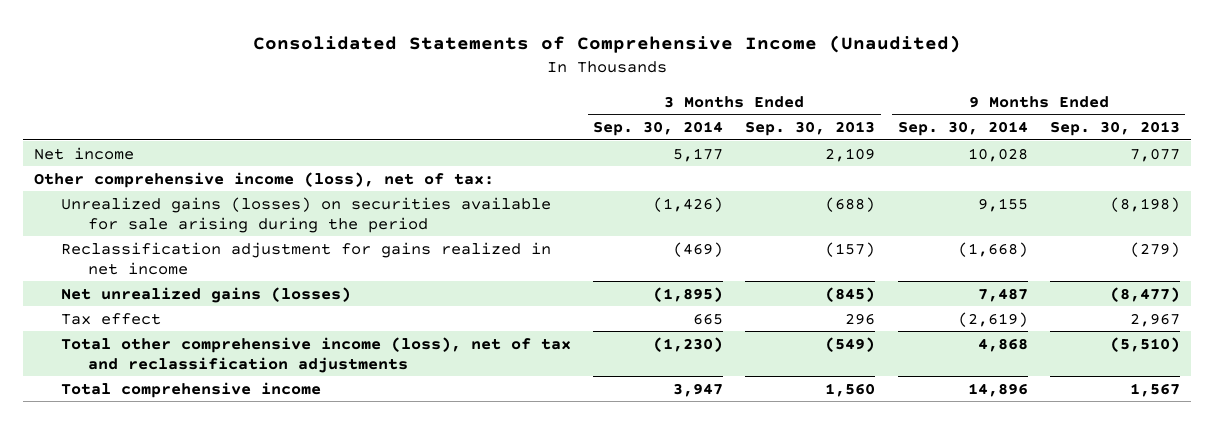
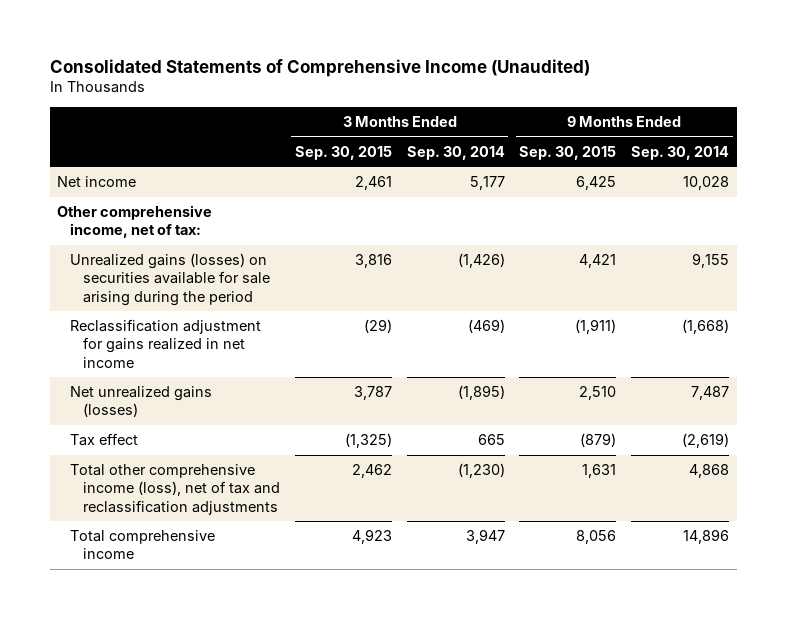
- | 3 Months Ended Sep. 30, 2014 | 3 Months Ended Sep. 30, 2013 | 9 Months Ended Sep. 30, 2014 | 9 Months Ended Sep. 30, 2013
+ | 3 Months Ended Sep. 30, 2015 | 3 Months Ended Sep. 30, 2014 | 9 Months Ended Sep. 30, 2015 | 9 Months Ended Sep. 30, 2014
- Other comprehensive income (loss), net of tax:
+ Other comprehensive income, net of tax:

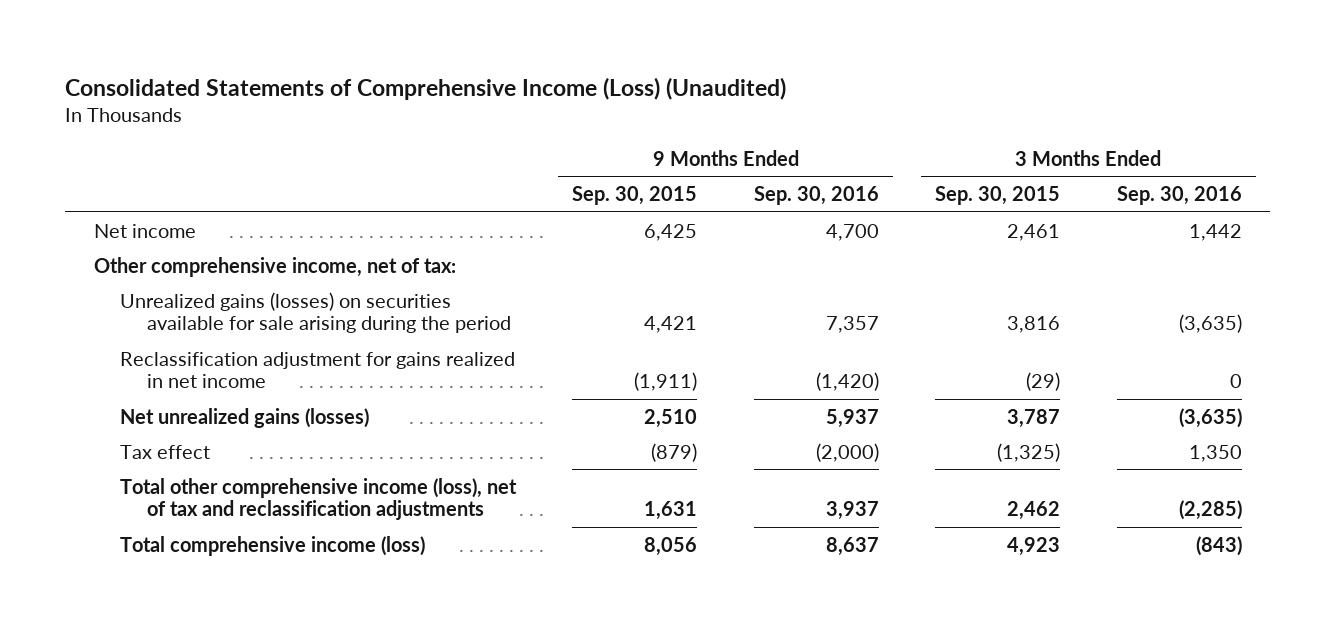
- Consolidated Statements of Comprehensive Income (Unaudited)
+ Consolidated Statements of Comprehensive Income (Loss) (Unaudited)
- | 3 Months Ended Sep. 30, 2015 | 3 Months Ended Sep. 30, 2014 | 9 Months Ended Sep. 30, 2015 | 9 Months Ended Sep. 30, 2014
+ | 9 Months Ended Sep. 30, 2015 | 9 Months Ended Sep. 30, 2016 | 3 Months Ended Sep. 30, 2015 | 3 Months Ended Sep. 30, 2016
- Total comprehensive income | 4,923 | 3,947 | 8,056 | 14,896
+ Total comprehensive income (loss) | 8,056 | 8,637 | 4,923 | (843)

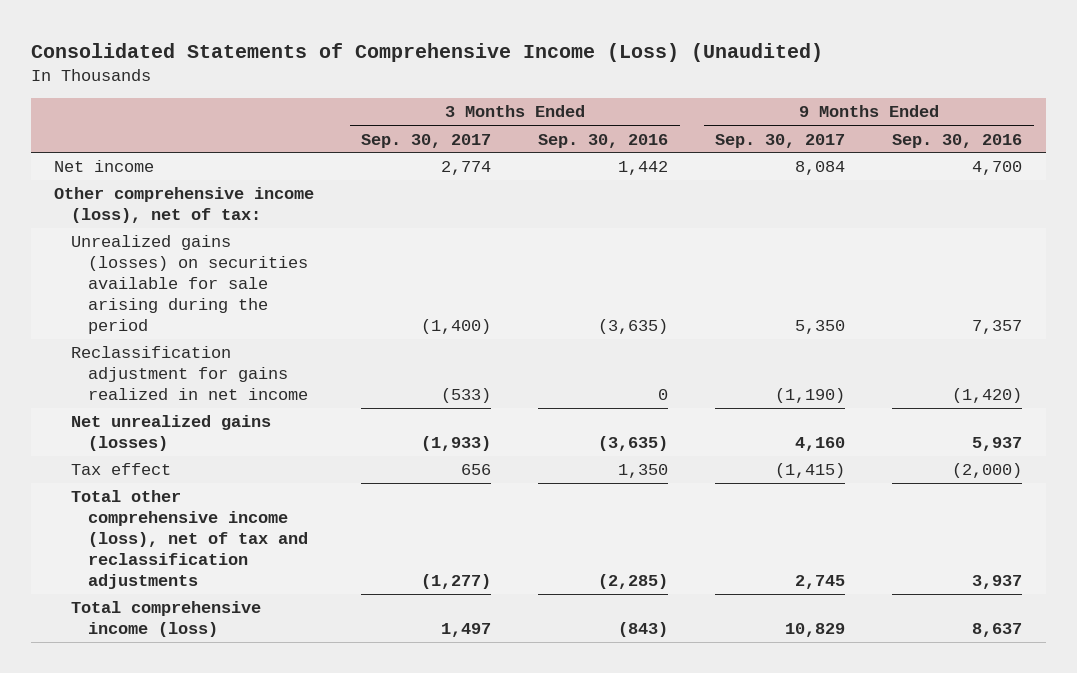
- | 9 Months Ended Sep. 30, 2015 | 9 Months Ended Sep. 30, 2016 | 3 Months Ended Sep. 30, 2015 | 3 Months Ended Sep. 30, 2016
+ | 3 Months Ended Sep. 30, 2017 | 3 Months Ended Sep. 30, 2016 | 9 Months Ended Sep. 30, 2017 | 9 Months Ended Sep. 30, 2016
- Other comprehensive income, net of tax:
+ Other comprehensive income (loss), net of tax:

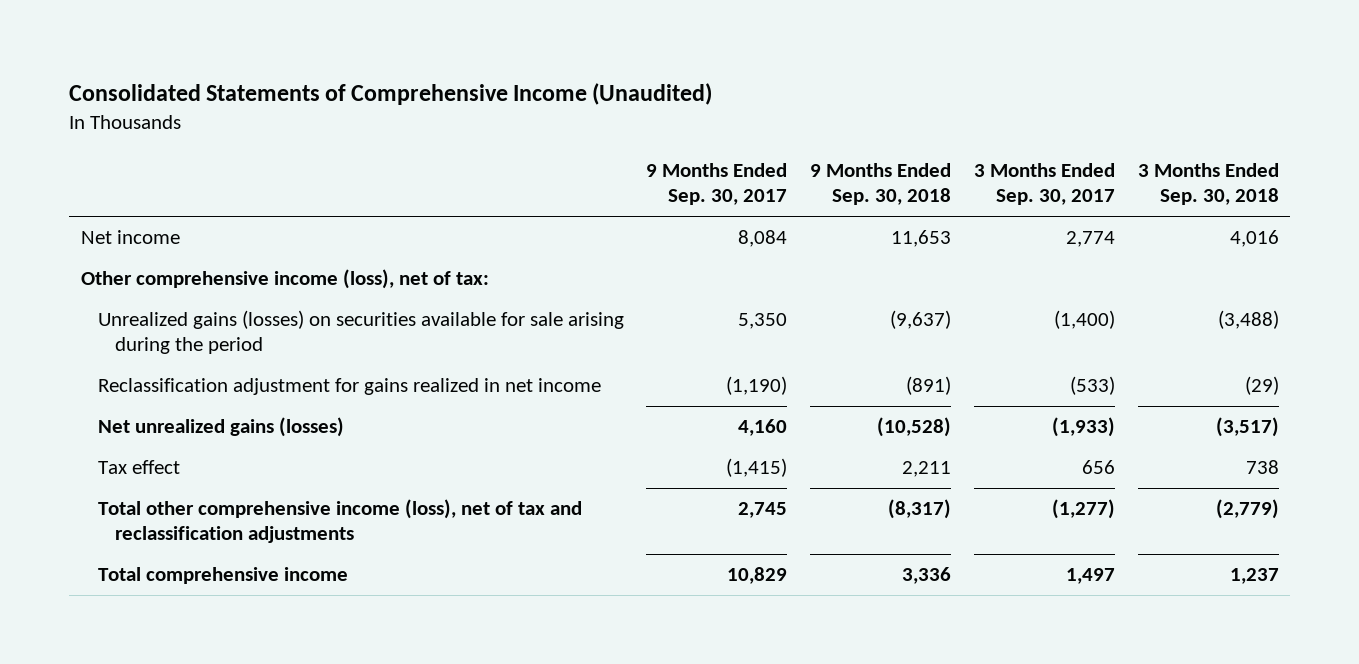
- Consolidated Statements of Comprehensive Income (Loss) (Unaudited)
+ Consolidated Statements of Comprehensive Income (Unaudited)
- | 3 Months Ended Sep. 30, 2017 | 3 Months Ended Sep. 30, 2016 | 9 Months Ended Sep. 30, 2017 | 9 Months Ended Sep. 30, 2016
+ | 9 Months Ended Sep. 30, 2017 | 9 Months Ended Sep. 30, 2018 | 3 Months Ended Sep. 30, 2017 | 3 Months Ended Sep. 30, 2018
- Total comprehensive income (loss) | 1,497 | (843) | 10,829 | 8,637
+ Total comprehensive income | 10,829 | 3,336 | 1,497 | 1,237

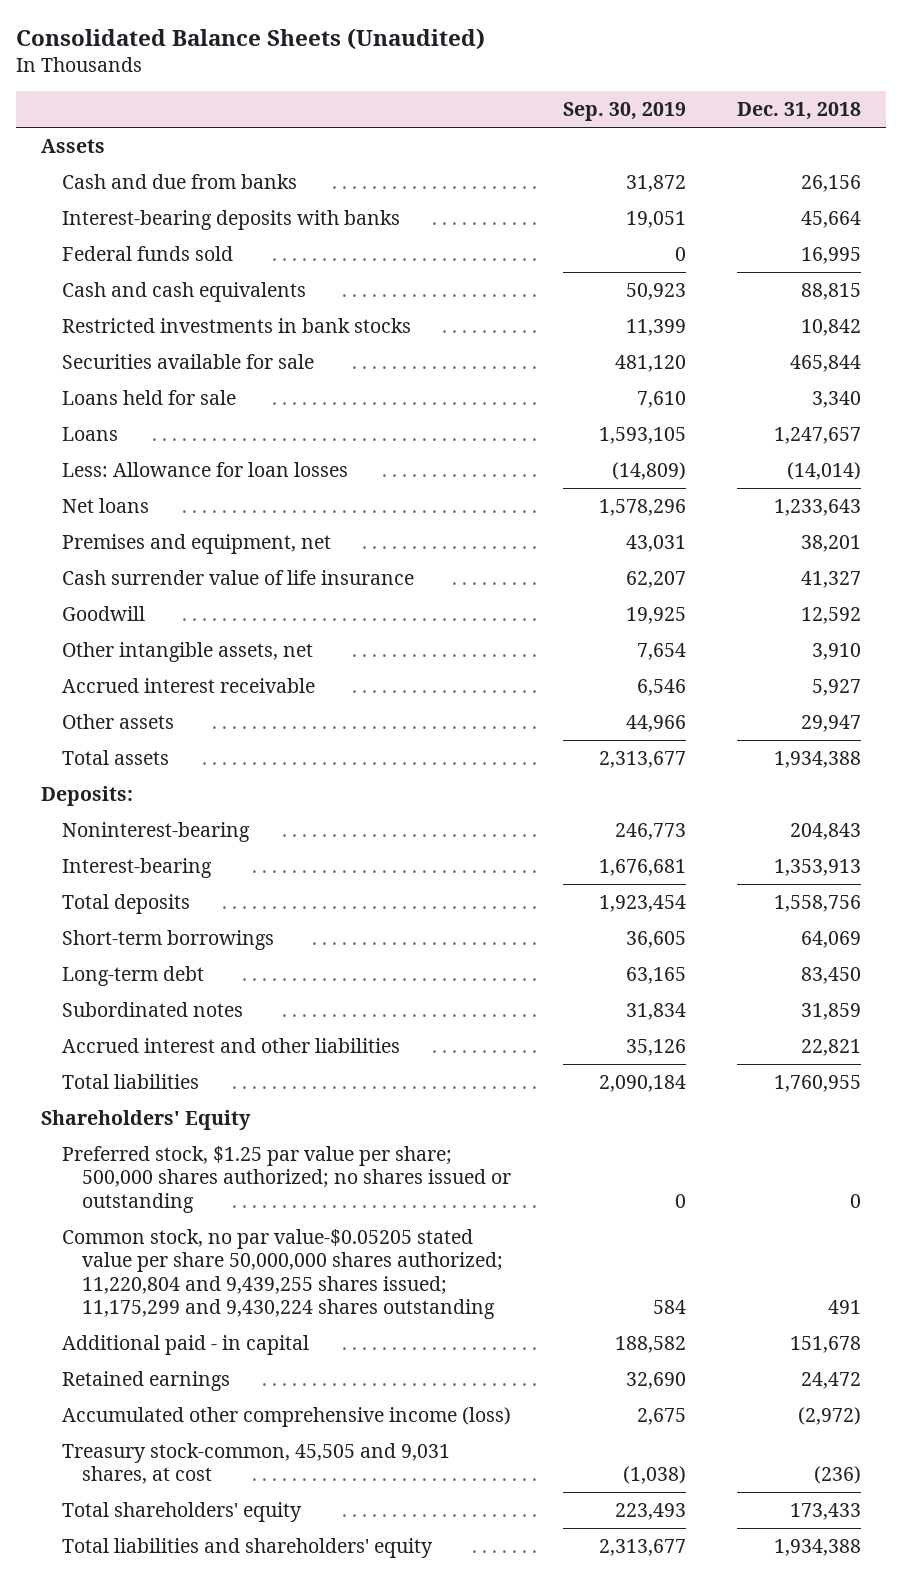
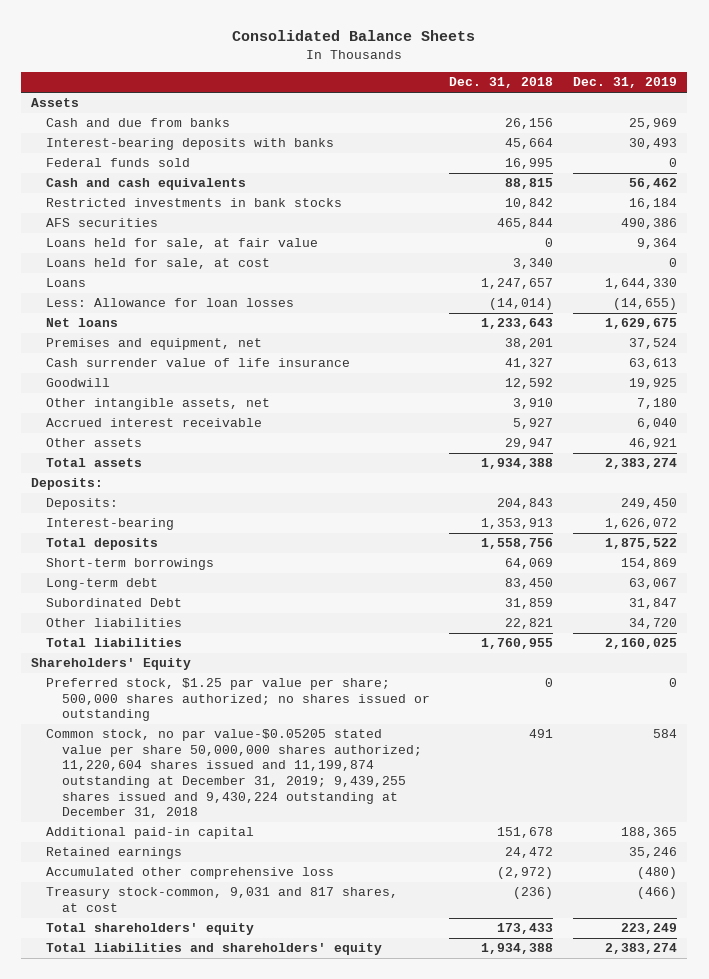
- Consolidated Balance Sheets (Unaudited)
+ Consolidated Balance Sheets
- | Sep. 30, 2019 | Dec. 31, 2018
+ | Dec. 31, 2018 | Dec. 31, 2019
- Securities available for sale | 481,120 | 465,844
- Loans held for sale | 7,610 | 3,340
+ AFS securities | 465,844 | 490,386
+ Loans held for sale, at fair value | 0 | 9,364
+ Loans held for sale, at cost | 3,340 | 0
- Noninterest-bearing | 246,773 | 204,843
+ Deposits: | 204,843 | 249,450
- Subordinated notes | 31,834 | 31,859
- Accrued interest and other liabilities | 35,126 | 22,821
+ Subordinated Debt | 31,859 | 31,847
+ Other liabilities | 22,821 | 34,720
- Common stock, no par value-$0.05205 stated value per share 50,000,000 shares authorized; 11,220,804 and 9,439,255 shares issued; 11,175,299 and 9,430,224 shares outstanding | 584 | 491
- Additional paid - in capital | 188,582 | 151,678
+ Common stock, no par value-$0.05205 stated value per share 50,000,000 shares authorized; 11,220,604 shares issued and 11,199,874 outstanding at December 31, 2019; 9,439,255 shares issued and 9,430,224 outstanding at December 31, 2018 | 491 | 584
+ Additional paid-in capital | 151,678 | 188,365
- Accumulated other comprehensive income (loss) | 2,675 | (2,972)
- Treasury stock-common, 45,505 and 9,031 shares, at cost | (1,038) | (236)
+ Accumulated other comprehensive loss | (2,972) | (480)
+ Treasury stock-common, 9,031 and 817 shares, at cost | (236) | (466)

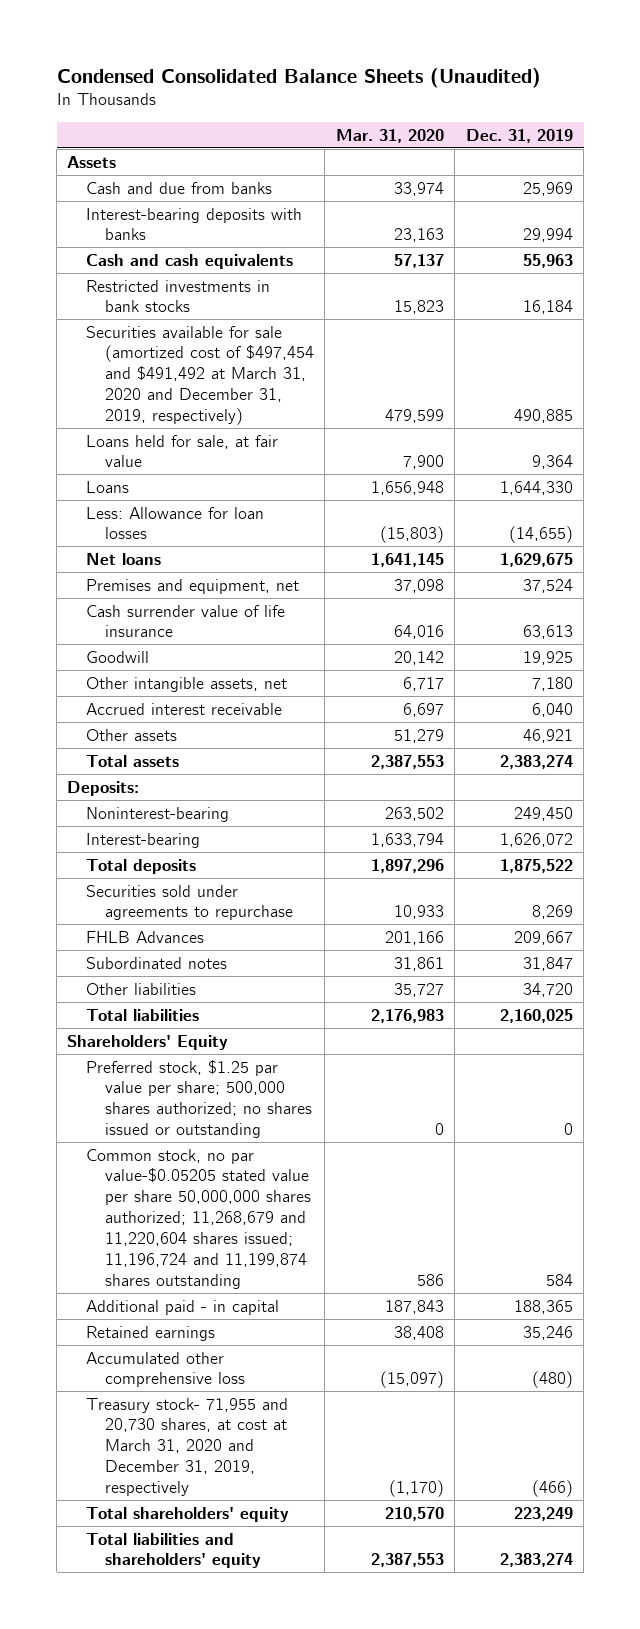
- Consolidated Balance Sheets
+ Condensed Consolidated Balance Sheets (Unaudited)
- | Dec. 31, 2018 | Dec. 31, 2019
+ | Mar. 31, 2020 | Dec. 31, 2019
- Interest-bearing deposits with banks | 45,664 | 30,493
- Federal funds sold | 16,995 | 0
- Cash and cash equivalents | 88,815 | 56,462
+ Interest-bearing deposits with banks | 23,163 | 29,994
+ Cash and cash equivalents | 57,137 | 55,963
- AFS securities | 465,844 | 490,386
+ Securities available for sale (amortized cost of $497,454 and $491,492 at March 31, 2020 and December 31, 2019, respectively) | 479,599 | 490,885
- Loans held for sale, at cost | 3,340 | 0
- Deposits: | 204,843 | 249,450
+ Noninterest-bearing | 263,502 | 249,450
- Short-term borrowings | 64,069 | 154,869
- Long-term debt | 83,450 | 63,067
- Subordinated Debt | 31,859 | 31,847
+ Securities sold under agreements to repurchase | 10,933 | 8,269
+ FHLB Advances | 201,166 | 209,667
+ Subordinated notes | 31,861 | 31,847
- Common stock, no par value-$0.05205 stated value per share 50,000,000 shares authorized; 11,220,604 shares issued and 11,199,874 outstanding at December 31, 2019; 9,439,255 shares issued and 9,430,224 outstanding at December 31, 2018 | 491 | 584
- Additional paid-in capital | 151,678 | 188,365
+ Common stock, no par value-$0.05205 stated value per share 50,000,000 shares authorized; 11,268,679 and 11,220,604 shares issued; 11,196,724 and 11,199,874 shares outstanding | 586 | 584
+ Additional paid - in capital | 187,843 | 188,365
- Treasury stock-common, 9,031 and 817 shares, at cost | (236) | (466)
+ Treasury stock- 71,955 and 20,730 shares, at cost at March 31, 2020 and December 31, 2019, respectively | (1,170) | (466)

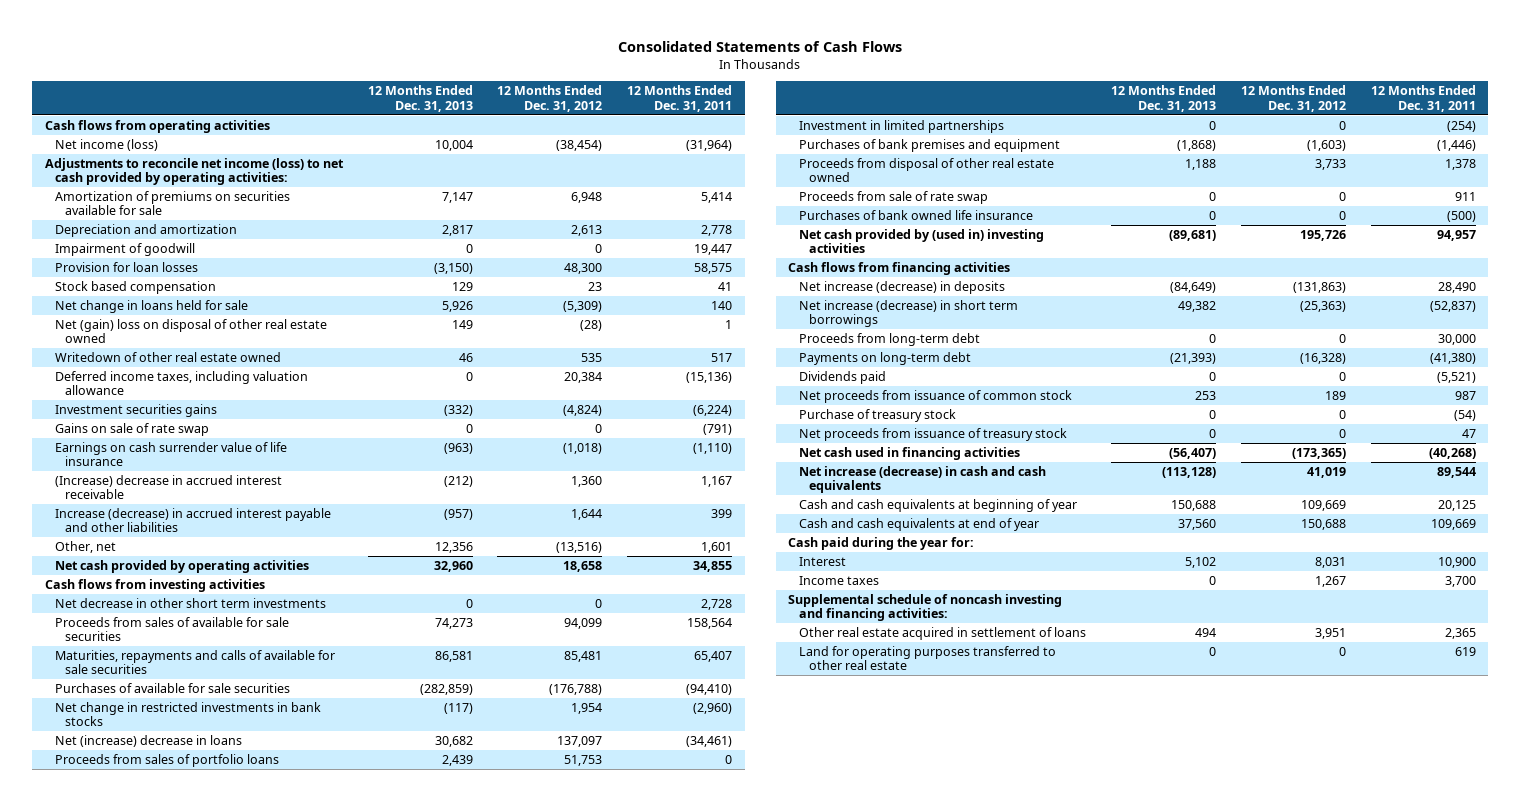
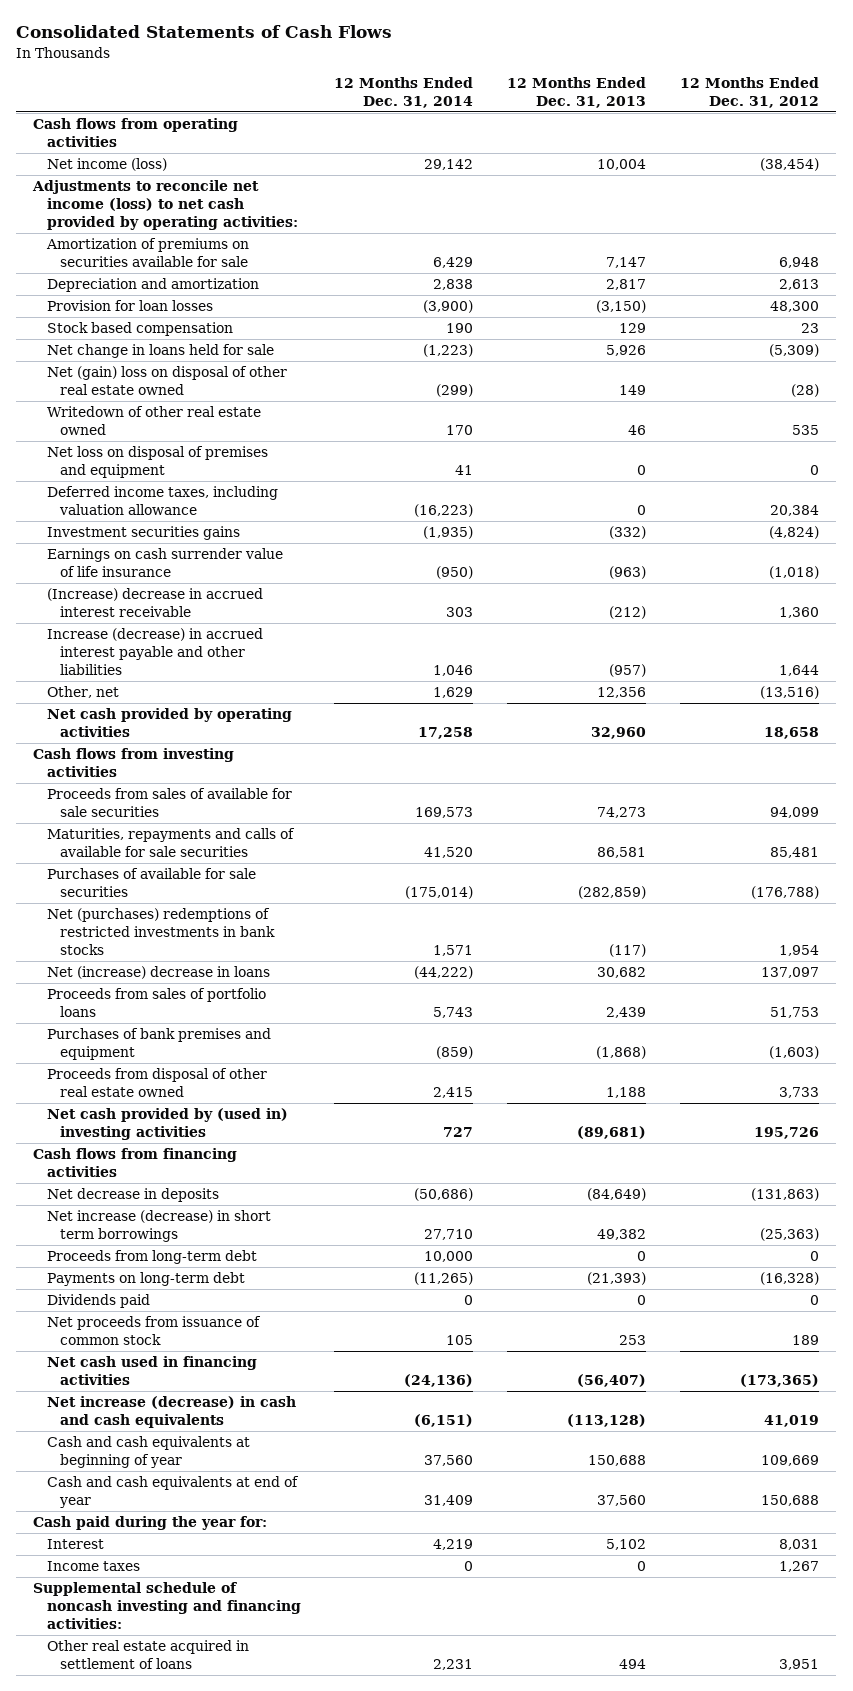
- | 12 Months Ended Dec. 31, 2013 | 12 Months Ended Dec. 31, 2012 | 12 Months Ended Dec. 31, 2011
+ | 12 Months Ended Dec. 31, 2014 | 12 Months Ended Dec. 31, 2013 | 12 Months Ended Dec. 31, 2012
- Impairment of goodwill | 0 | 0 | 19,447
+ Net loss on disposal of premises and equipment | 41 | 0 | 0
- Gains on sale of rate swap | 0 | 0 | (791)
- Net decrease in other short term investments | 0 | 0 | 2,728
- Net change in restricted investments in bank stocks | (117) | 1,954 | (2,960)
+ Net (purchases) redemptions of restricted investments in bank stocks | 1,571 | (117) | 1,954
- Investment in limited partnerships | 0 | 0 | (254)
- Proceeds from sale of rate swap | 0 | 0 | 911
- Purchases of bank owned life insurance | 0 | 0 | (500)
- Net increase (decrease) in deposits | (84,649) | (131,863) | 28,490
+ Net decrease in deposits | (50,686) | (84,649) | (131,863)
- Purchase of treasury stock | 0 | 0 | (54)
- Net proceeds from issuance of treasury stock | 0 | 0 | 47
- Land for operating purposes transferred to other real estate | 0 | 0 | 619

